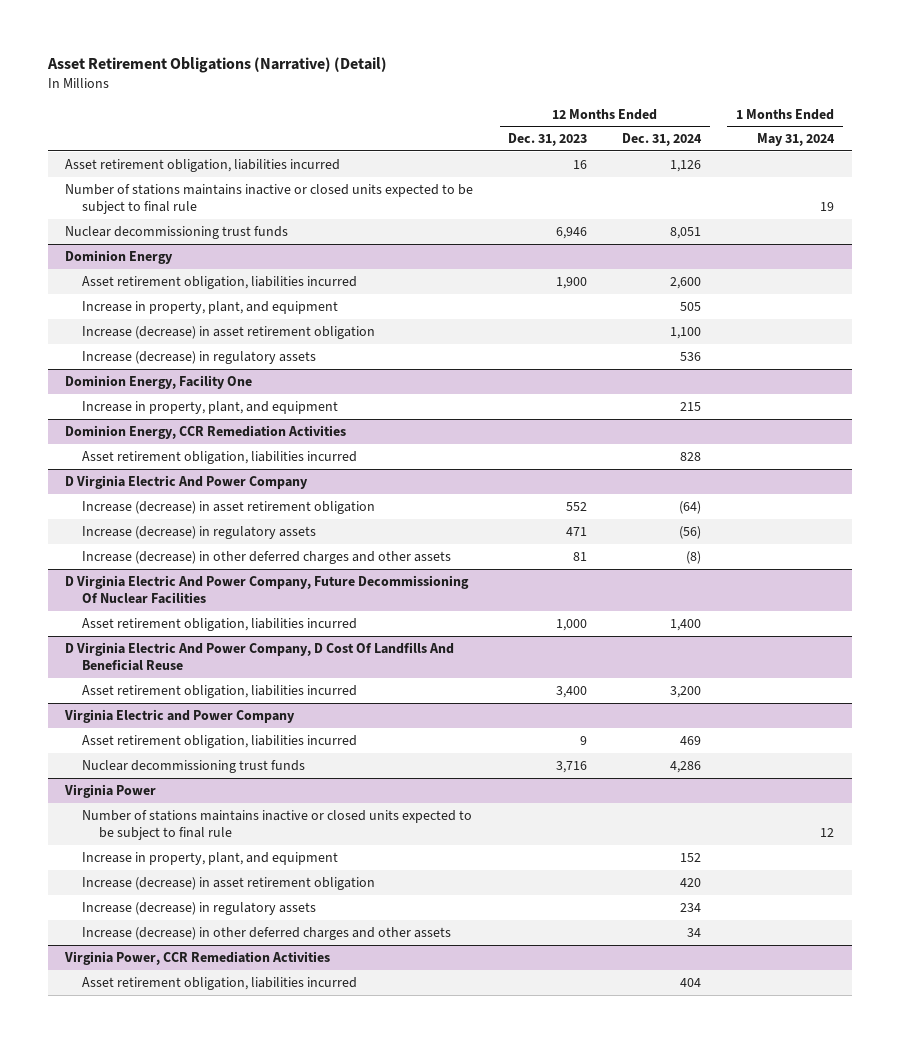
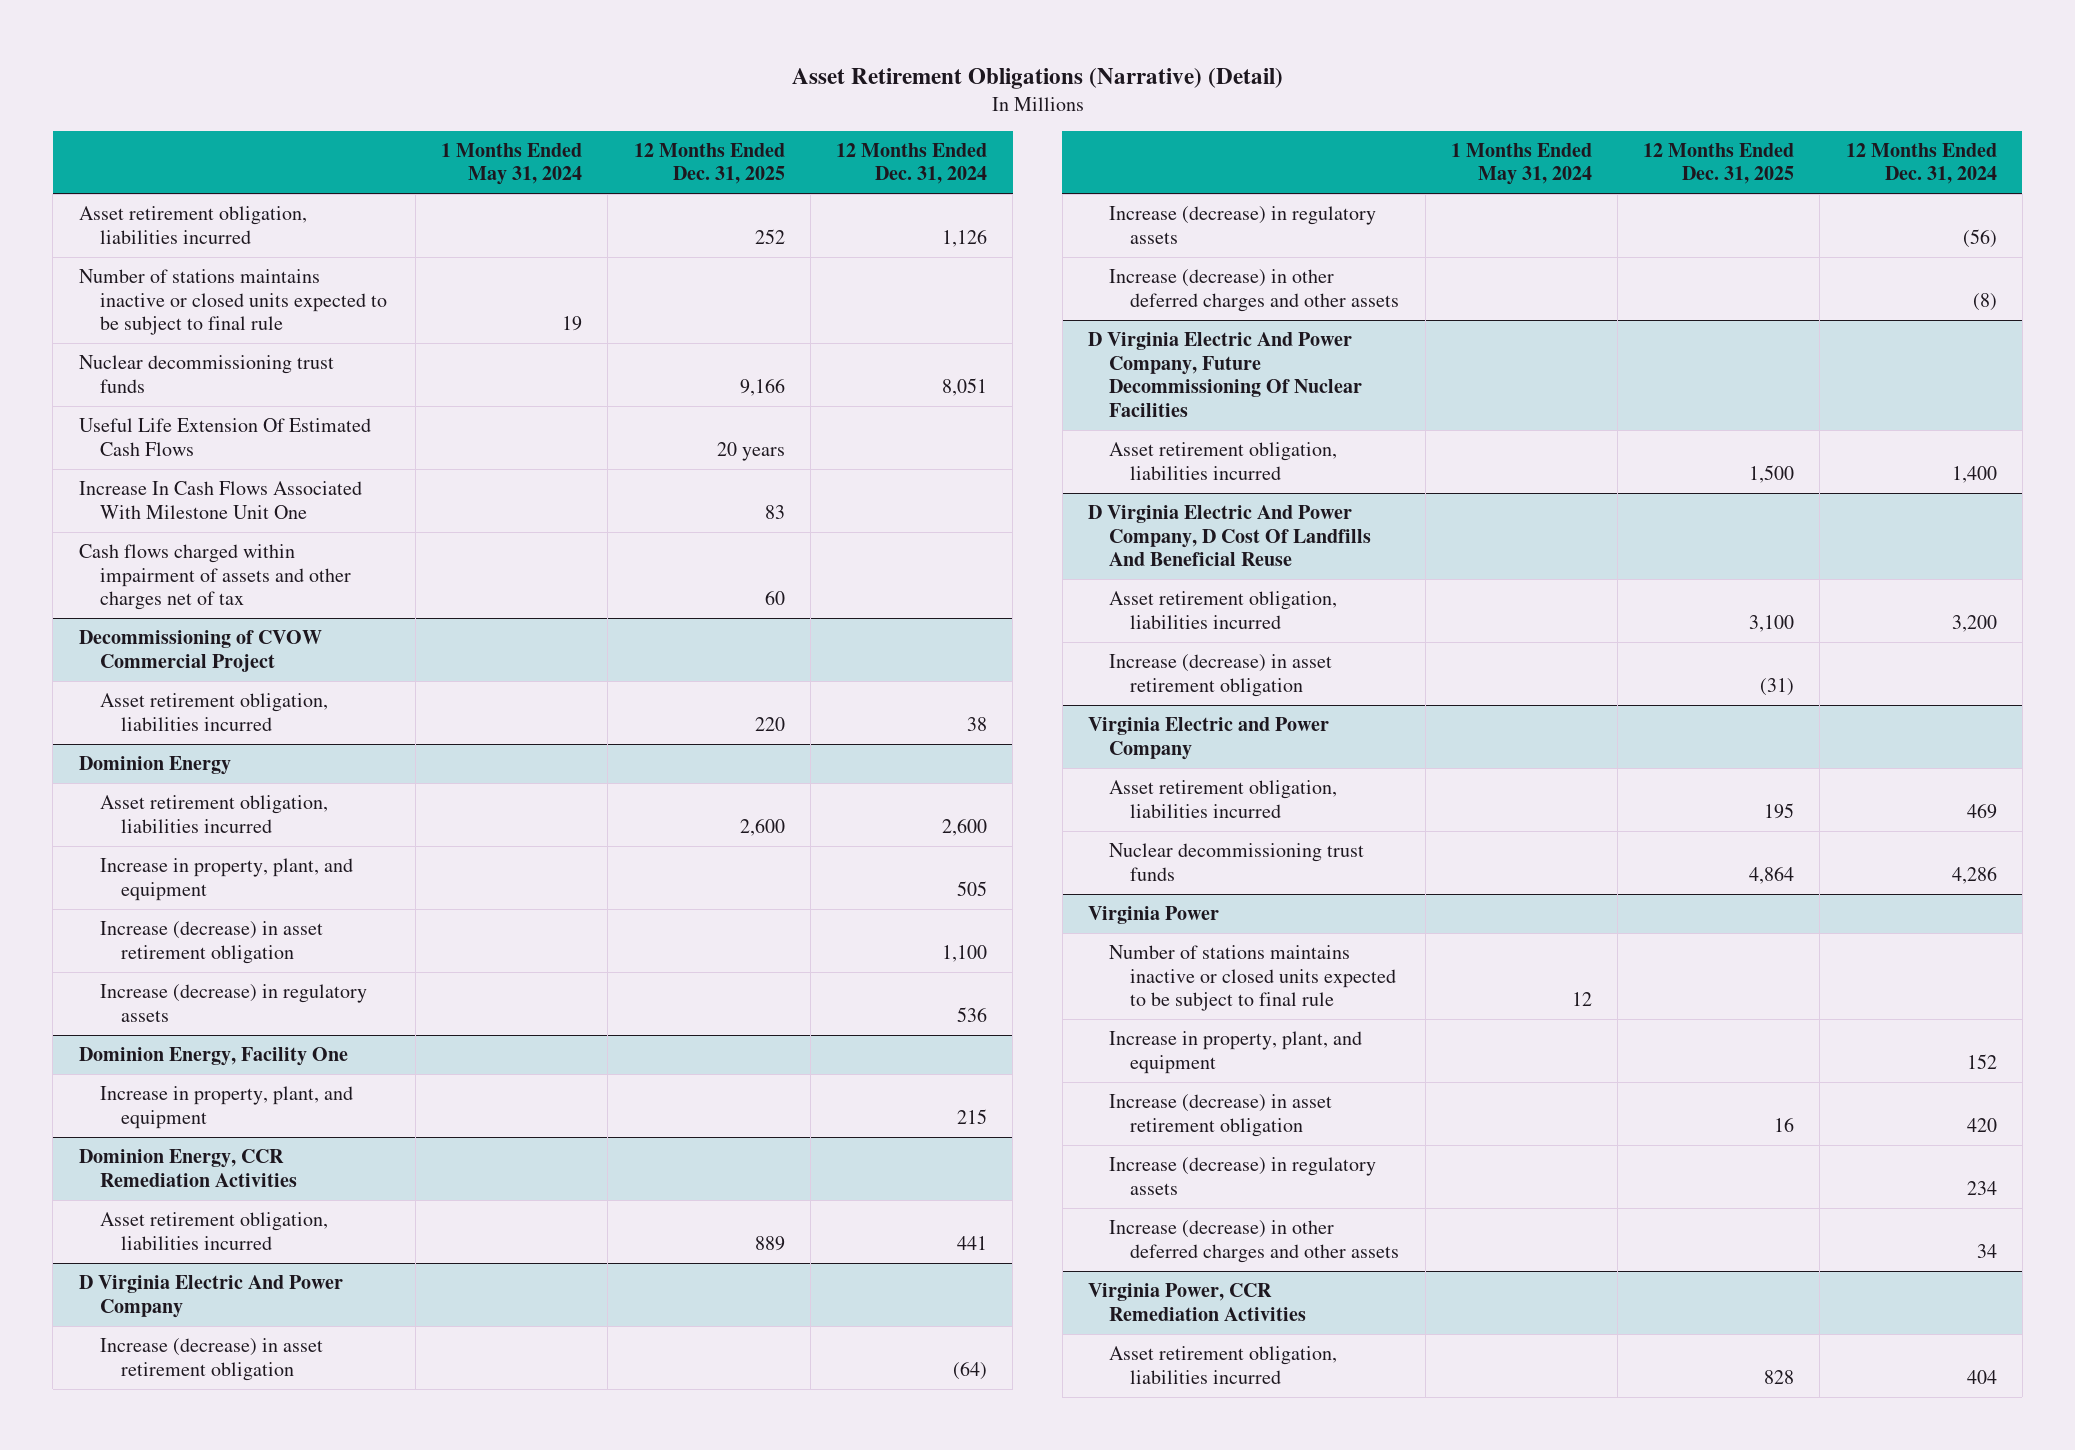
- | 12 Months Ended Dec. 31, 2023 | 12 Months Ended Dec. 31, 2024 | 1 Months Ended May 31, 2024
+ | 1 Months Ended May 31, 2024 | 12 Months Ended Dec. 31, 2025 | 12 Months Ended Dec. 31, 2024
+ Useful Life Extension Of Estimated Cash Flows | | 20 years |
+ Increase In Cash Flows Associated With Milestone Unit One | | 83 |
+ Cash flows charged within impairment of assets and other charges net of tax | | 60 |
+ Decommissioning of CVOW Commercial Project
+ Asset retirement obligation, liabilities incurred | | 220 | 38
@ Dominion Energy, CCR Remediation Activities
- Asset retirement obligation, liabilities incurred | | 828 |
+ Asset retirement obligation, liabilities incurred | | 889 | 441
@ D Virginia Electric And Power Company, D Cost Of Landfills And Beneficial Reuse
+ Increase (decrease) in asset retirement obligation | | (31) |

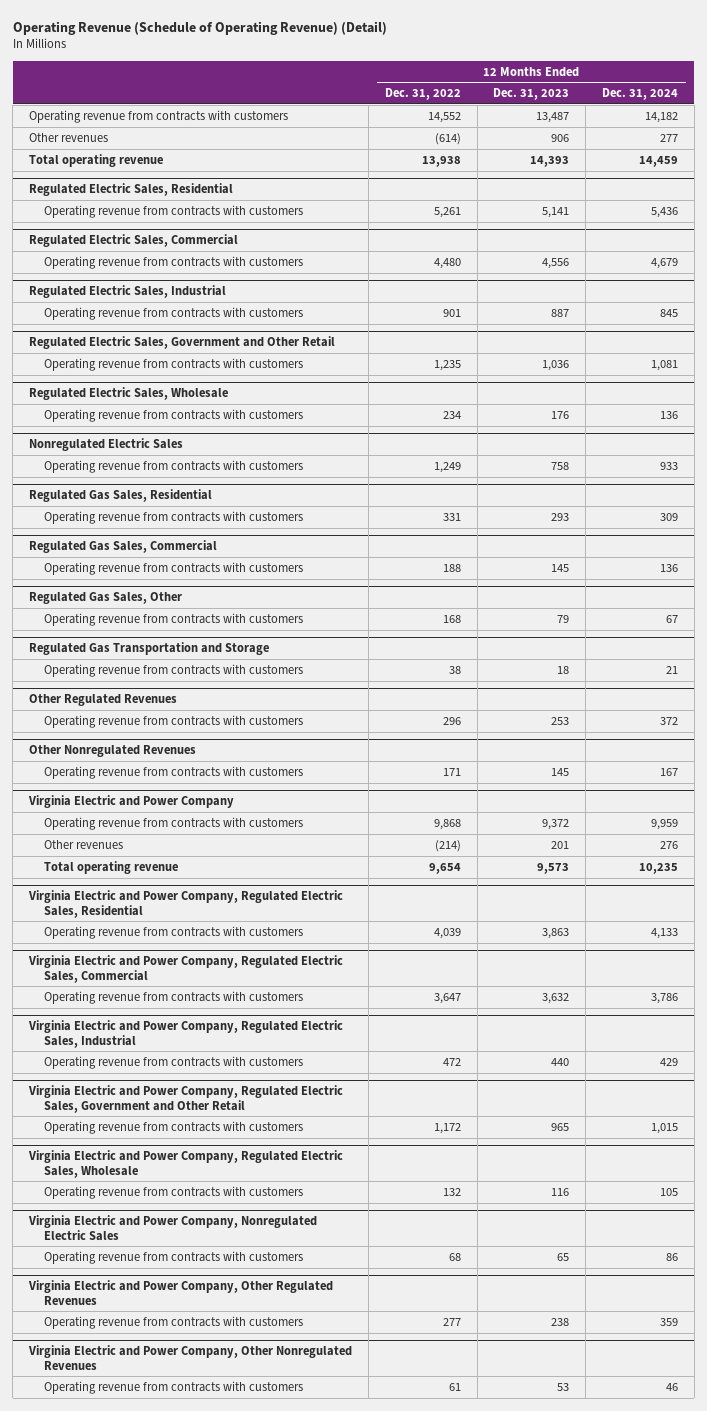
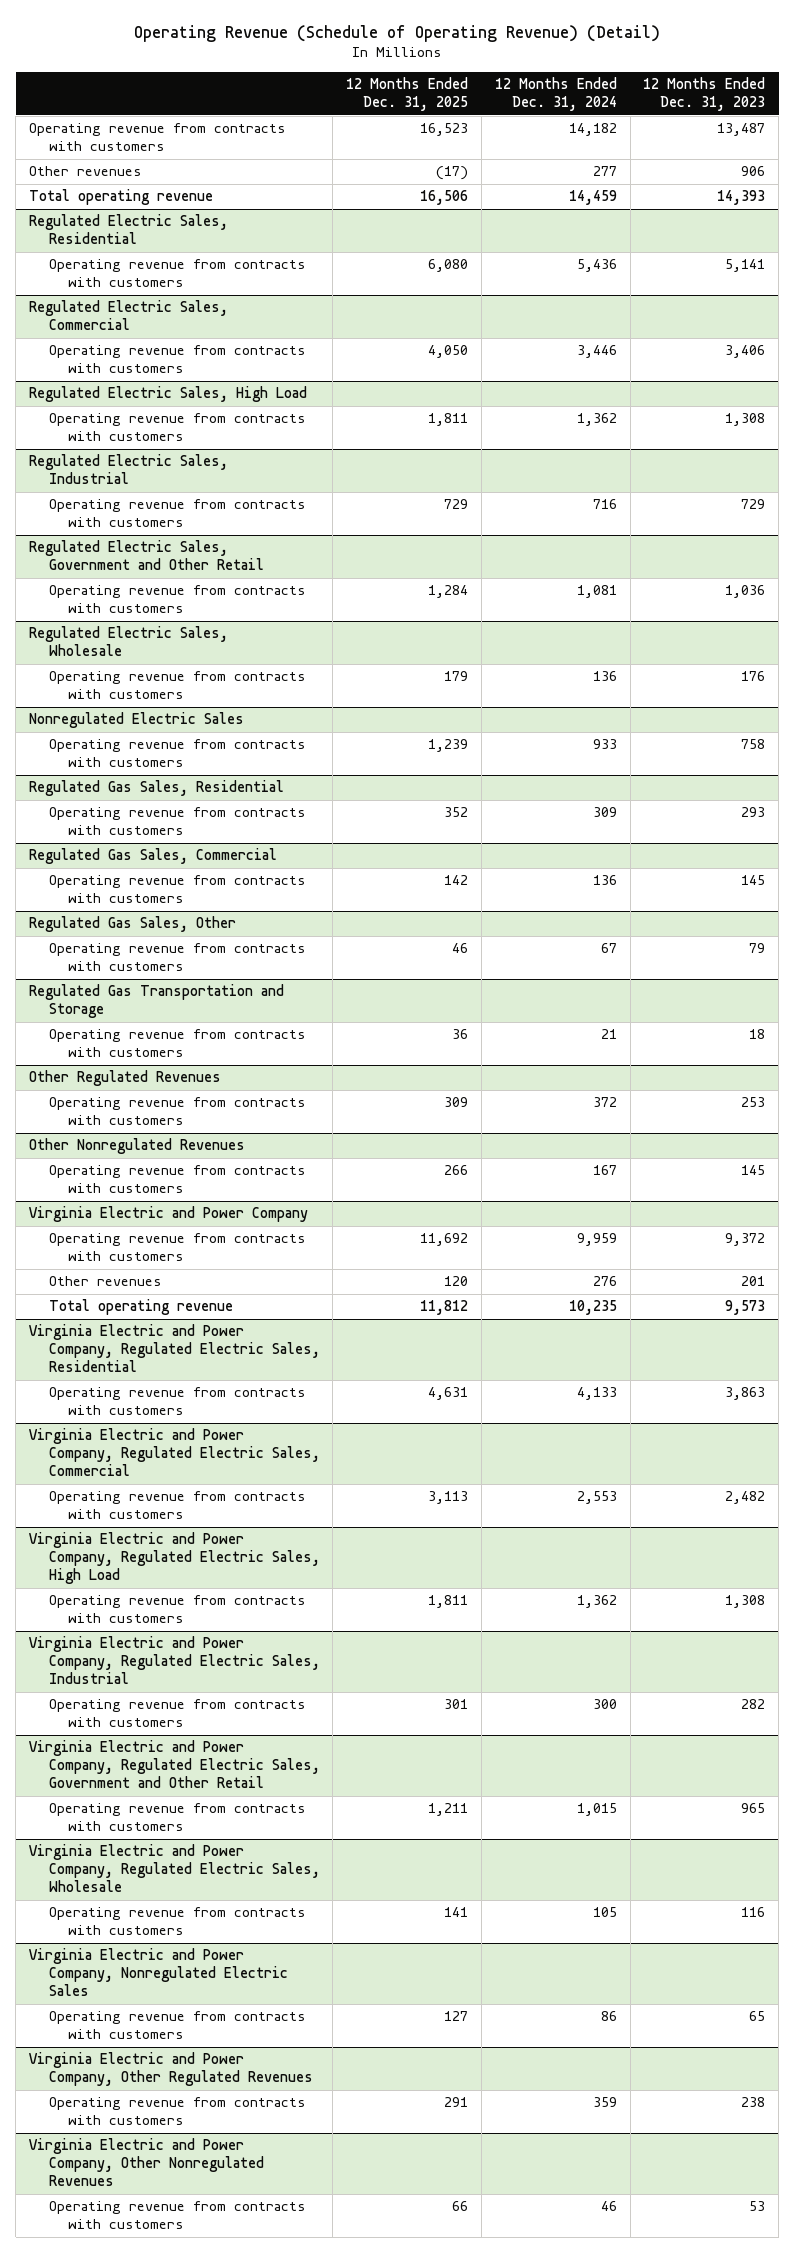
- | 12 Months Ended Dec. 31, 2022 | 12 Months Ended Dec. 31, 2023 | 12 Months Ended Dec. 31, 2024
+ | 12 Months Ended Dec. 31, 2025 | 12 Months Ended Dec. 31, 2024 | 12 Months Ended Dec. 31, 2023
@ Regulated Electric Sales, Commercial
- Operating revenue from contracts with customers | 4,480 | 4,556 | 4,679
+ Operating revenue from contracts with customers | 4,050 | 3,446 | 3,406
+ Regulated Electric Sales, High Load
+ Operating revenue from contracts with customers | 1,811 | 1,362 | 1,308
@ Regulated Electric Sales, Industrial
- Operating revenue from contracts with customers | 901 | 887 | 845
+ Operating revenue from contracts with customers | 729 | 716 | 729
@ Virginia Electric and Power Company, Regulated Electric Sales, Commercial
- Operating revenue from contracts with customers | 3,647 | 3,632 | 3,786
+ Operating revenue from contracts with customers | 3,113 | 2,553 | 2,482
+ Virginia Electric and Power Company, Regulated Electric Sales, High Load
+ Operating revenue from contracts with customers | 1,811 | 1,362 | 1,308
@ Virginia Electric and Power Company, Regulated Electric Sales, Industrial
- Operating revenue from contracts with customers | 472 | 440 | 429
+ Operating revenue from contracts with customers | 301 | 300 | 282

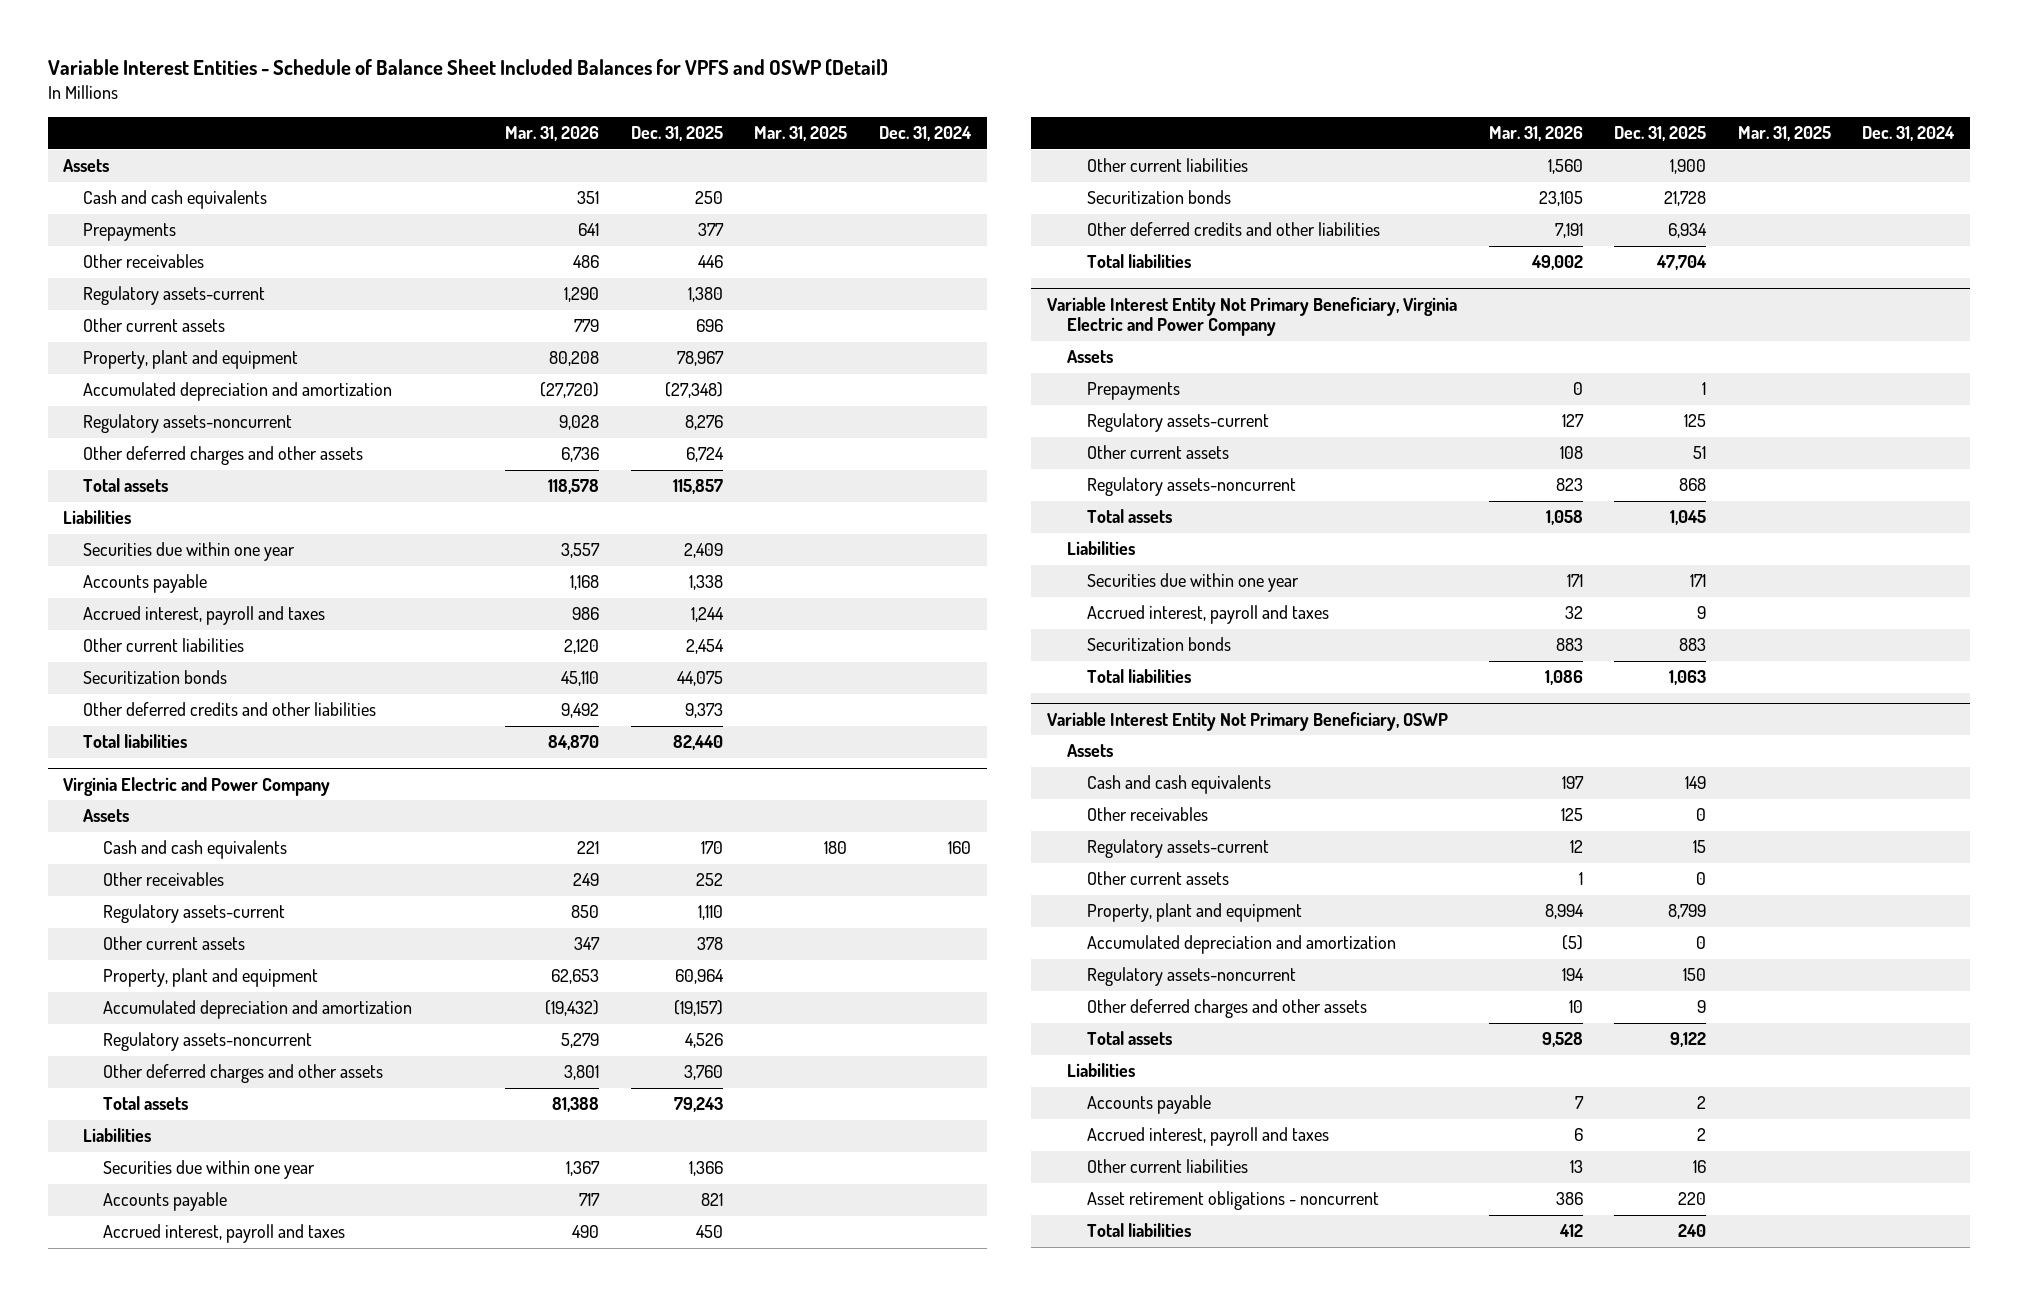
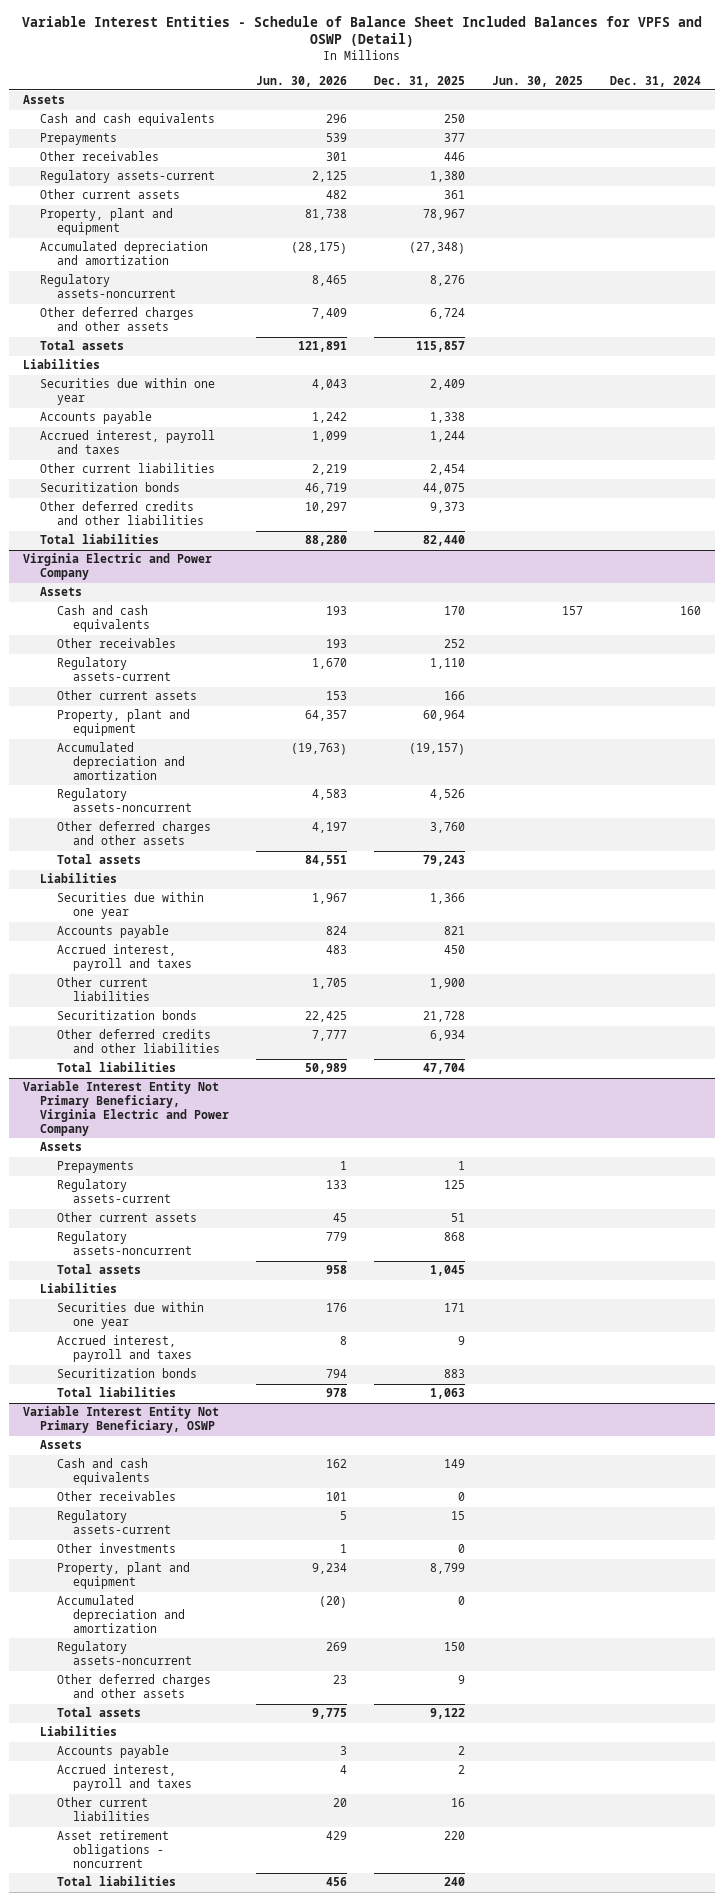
- | Mar. 31, 2026 | Dec. 31, 2025 | Mar. 31, 2025 | Dec. 31, 2024
+ | Jun. 30, 2026 | Dec. 31, 2025 | Jun. 30, 2025 | Dec. 31, 2024
- Other current assets | 779 | 696 | |
+ Other current assets | 482 | 361 | |
@ Virginia Electric and Power Company
- Other current assets | 347 | 378 | |
+ Other current assets | 153 | 166 | |
@ Variable Interest Entity Not Primary Beneficiary, OSWP
- Other current assets | 1 | 0 | |
+ Other investments | 1 | 0 | |

